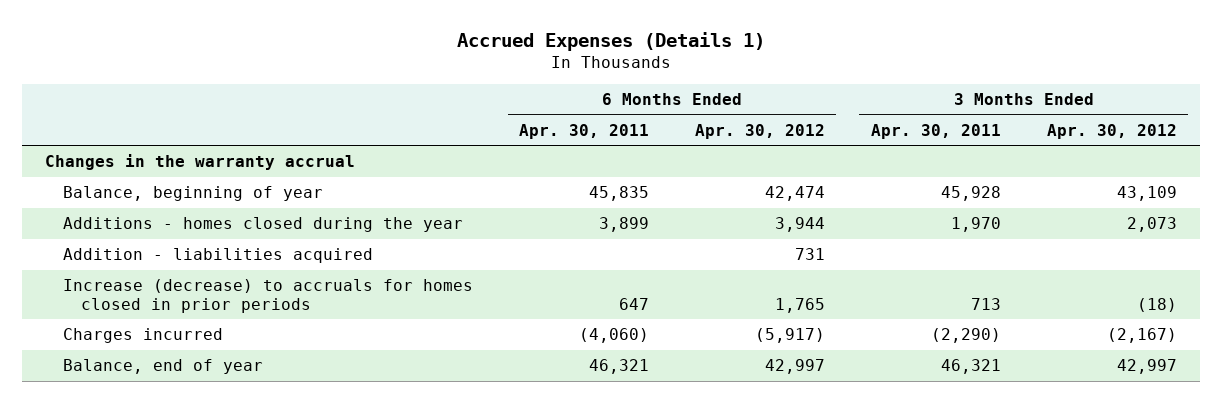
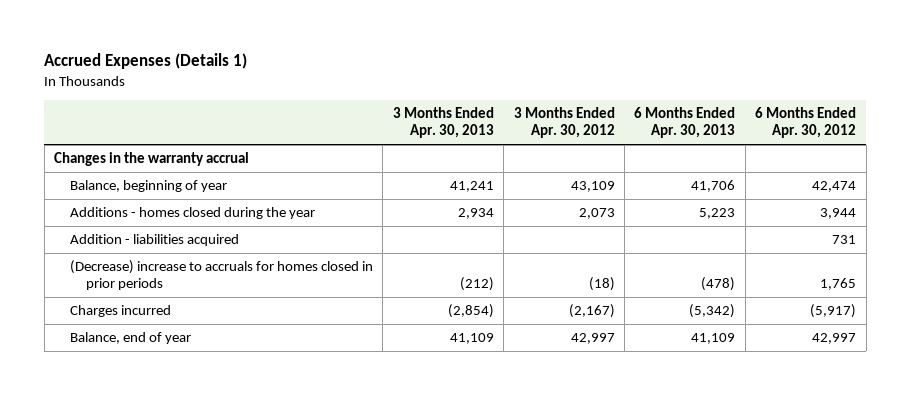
- | 6 Months Ended Apr. 30, 2011 | 6 Months Ended Apr. 30, 2012 | 3 Months Ended Apr. 30, 2011 | 3 Months Ended Apr. 30, 2012
+ | 3 Months Ended Apr. 30, 2013 | 3 Months Ended Apr. 30, 2012 | 6 Months Ended Apr. 30, 2013 | 6 Months Ended Apr. 30, 2012
- Increase (decrease) to accruals for homes closed in prior periods | 647 | 1,765 | 713 | (18)
+ (Decrease) increase to accruals for homes closed in prior periods | (212) | (18) | (478) | 1,765

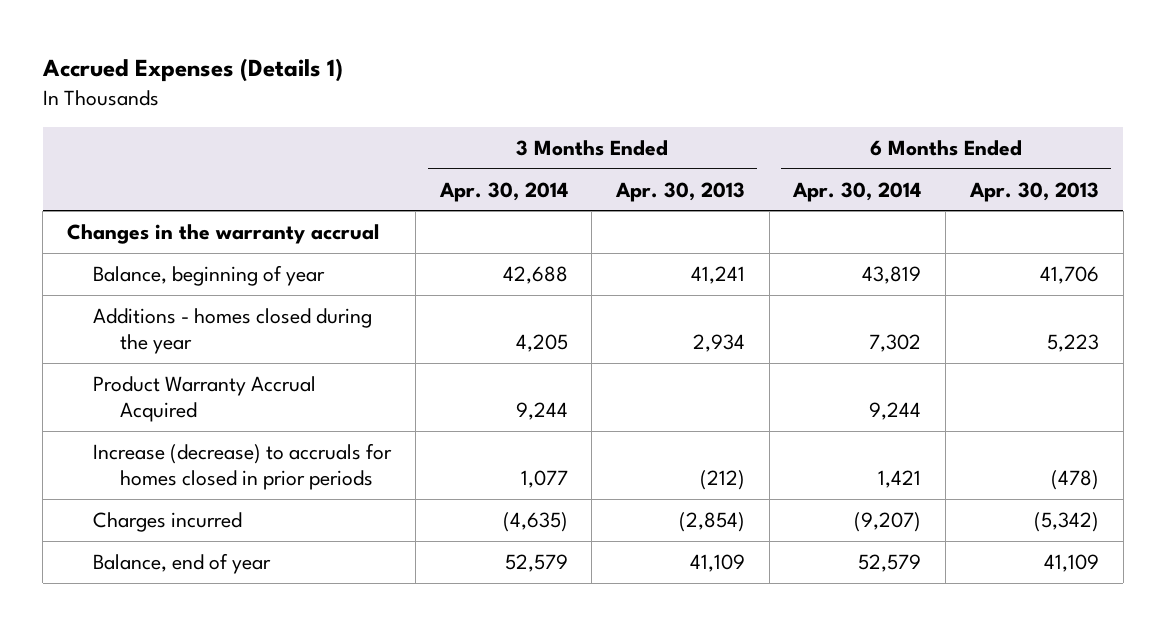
- | 3 Months Ended Apr. 30, 2013 | 3 Months Ended Apr. 30, 2012 | 6 Months Ended Apr. 30, 2013 | 6 Months Ended Apr. 30, 2012
+ | 3 Months Ended Apr. 30, 2014 | 3 Months Ended Apr. 30, 2013 | 6 Months Ended Apr. 30, 2014 | 6 Months Ended Apr. 30, 2013
- Addition - liabilities acquired | | | | 731
- (Decrease) increase to accruals for homes closed in prior periods | (212) | (18) | (478) | 1,765
+ Product Warranty Accrual Acquired | 9,244 | | 9,244 |
+ Increase (decrease) to accruals for homes closed in prior periods | 1,077 | (212) | 1,421 | (478)

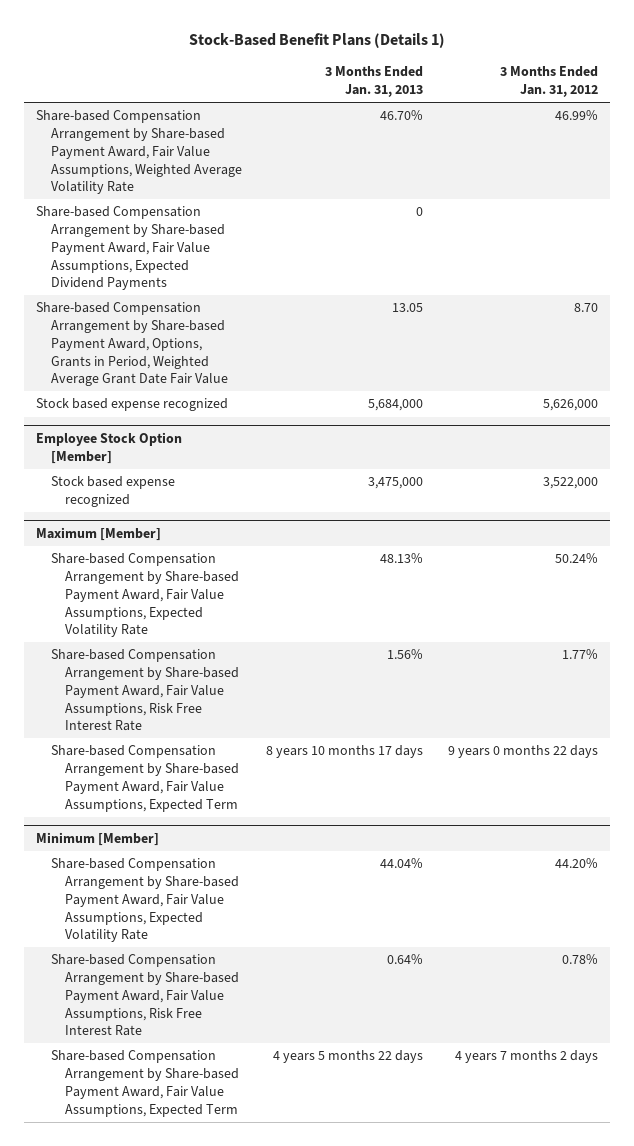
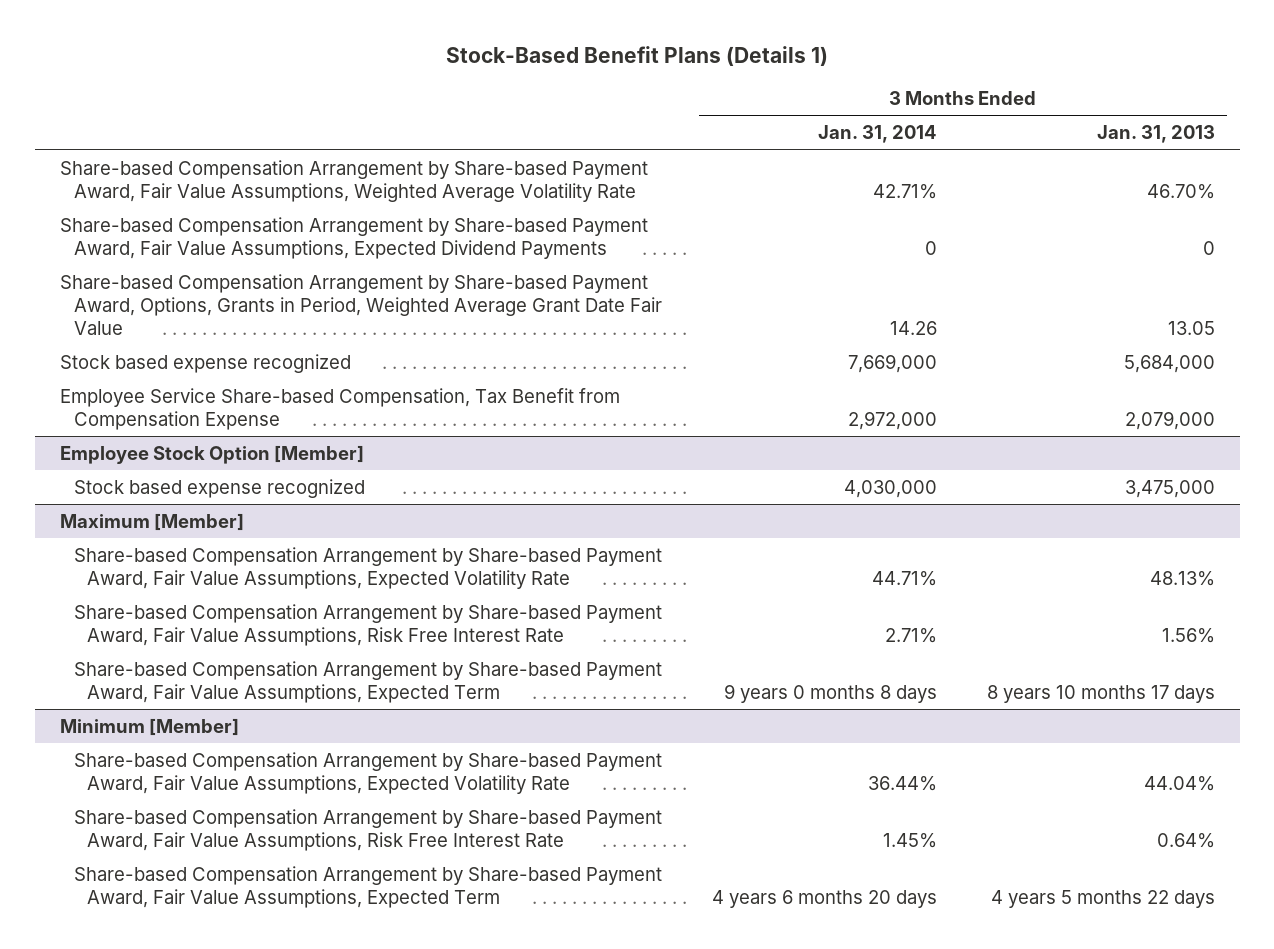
- | 3 Months Ended Jan. 31, 2013 | 3 Months Ended Jan. 31, 2012
+ | 3 Months Ended Jan. 31, 2014 | 3 Months Ended Jan. 31, 2013
+ Employee Service Share-based Compensation, Tax Benefit from Compensation Expense | 2,972,000 | 2,079,000

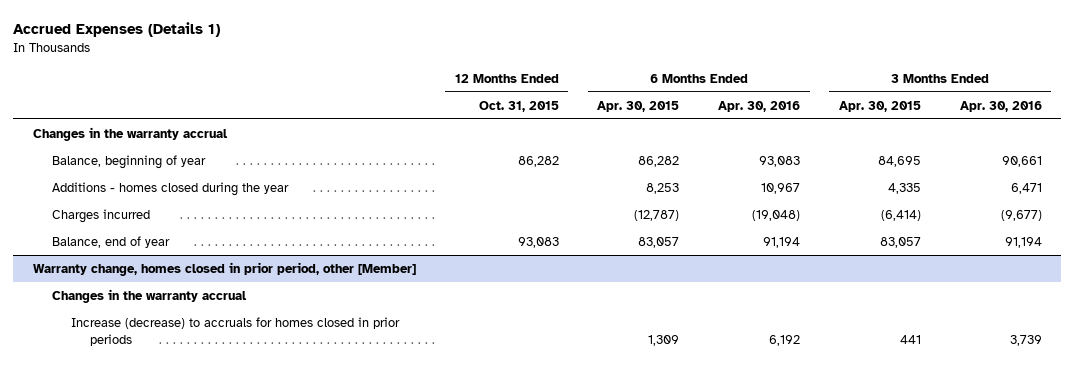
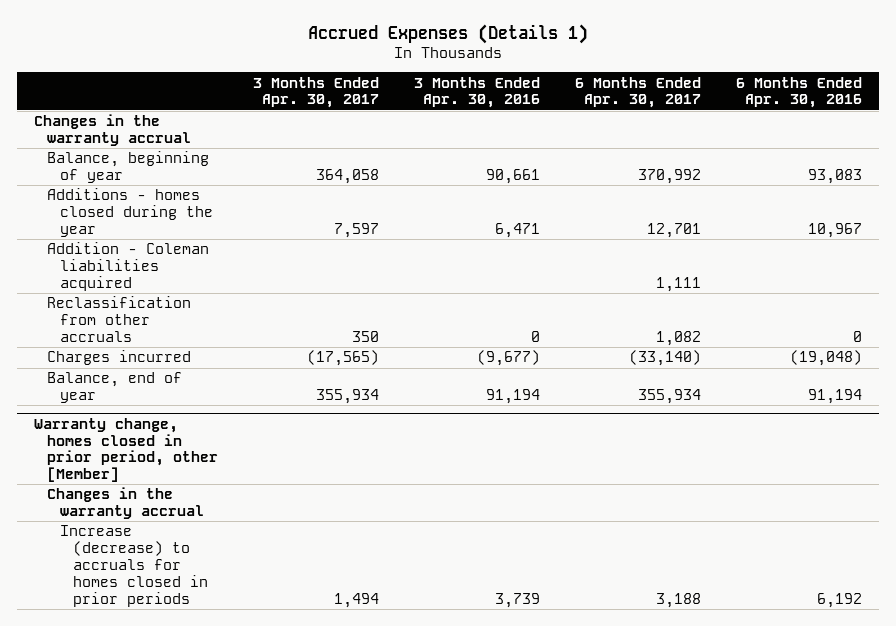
- | 12 Months Ended Oct. 31, 2015 | 6 Months Ended Apr. 30, 2015 | 6 Months Ended Apr. 30, 2016 | 3 Months Ended Apr. 30, 2015 | 3 Months Ended Apr. 30, 2016
+ | 3 Months Ended Apr. 30, 2017 | 3 Months Ended Apr. 30, 2016 | 6 Months Ended Apr. 30, 2017 | 6 Months Ended Apr. 30, 2016
+ Addition - Coleman liabilities acquired | | | 1,111 |
+ Reclassification from other accruals | 350 | 0 | 1,082 | 0

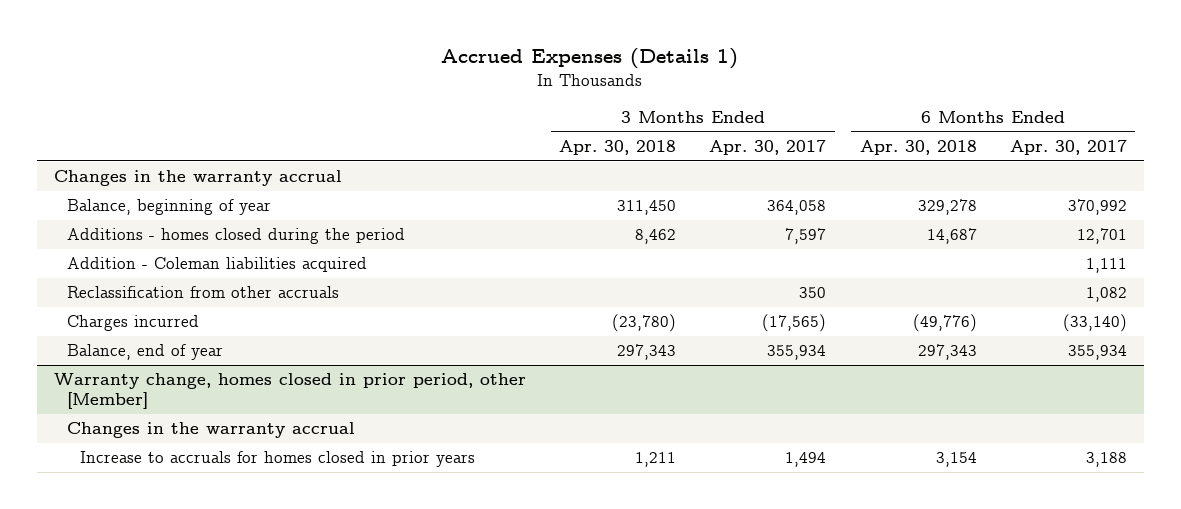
- | 3 Months Ended Apr. 30, 2017 | 3 Months Ended Apr. 30, 2016 | 6 Months Ended Apr. 30, 2017 | 6 Months Ended Apr. 30, 2016
+ | 3 Months Ended Apr. 30, 2018 | 3 Months Ended Apr. 30, 2017 | 6 Months Ended Apr. 30, 2018 | 6 Months Ended Apr. 30, 2017
- Additions - homes closed during the year | 7,597 | 6,471 | 12,701 | 10,967
+ Additions - homes closed during the period | 8,462 | 7,597 | 14,687 | 12,701
@ Warranty change, homes closed in prior period, other [Member]
- Increase (decrease) to accruals for homes closed in prior periods | 1,494 | 3,739 | 3,188 | 6,192
+ Increase to accruals for homes closed in prior years | 1,211 | 1,494 | 3,154 | 3,188

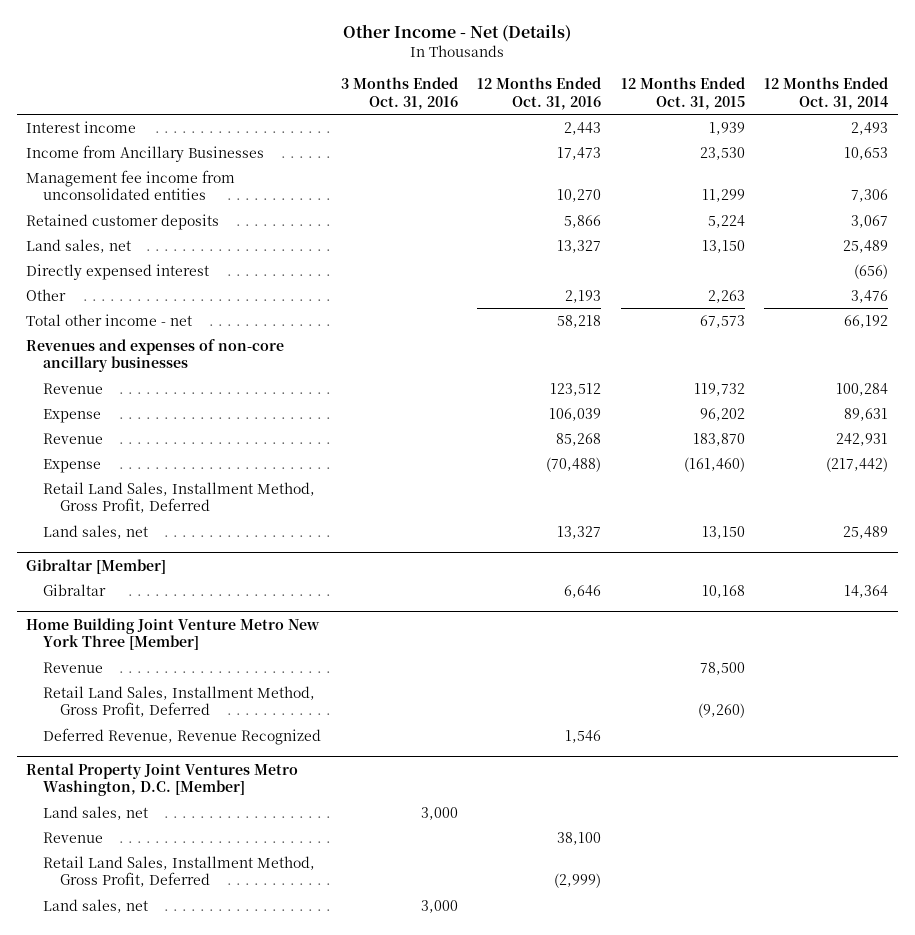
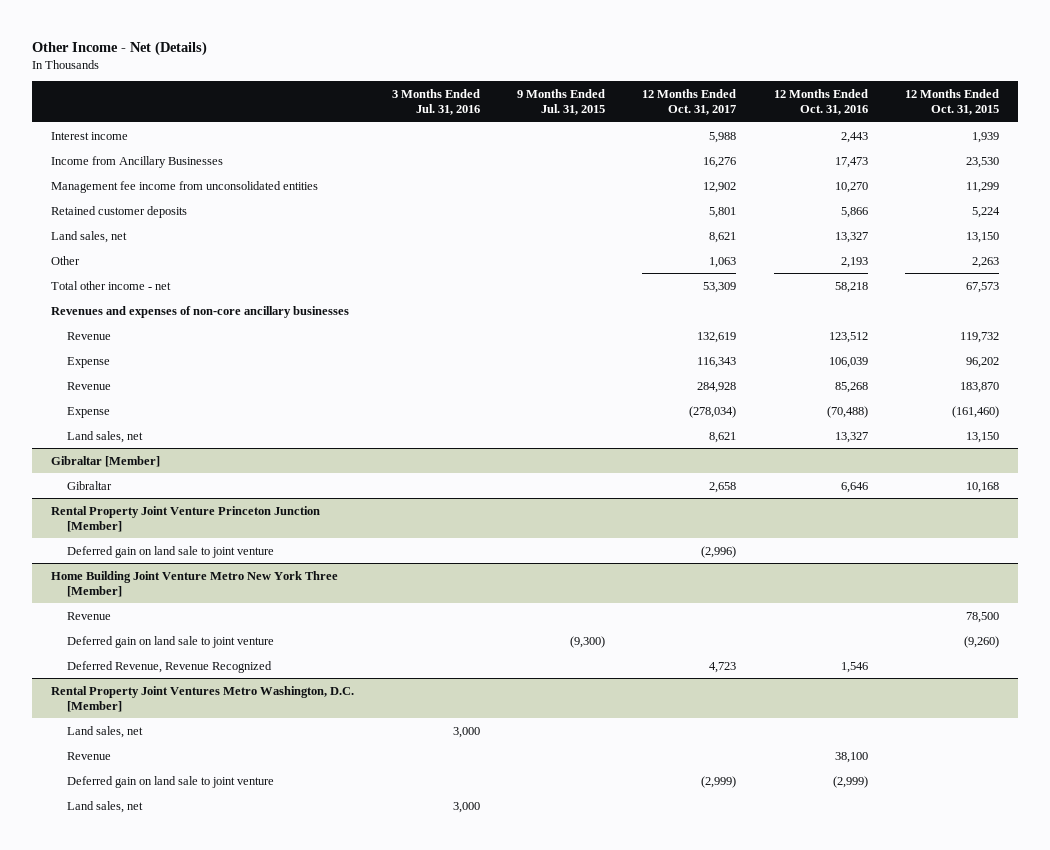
- | 3 Months Ended Oct. 31, 2016 | 12 Months Ended Oct. 31, 2016 | 12 Months Ended Oct. 31, 2015 | 12 Months Ended Oct. 31, 2014
+ | 3 Months Ended Jul. 31, 2016 | 9 Months Ended Jul. 31, 2015 | 12 Months Ended Oct. 31, 2017 | 12 Months Ended Oct. 31, 2016 | 12 Months Ended Oct. 31, 2015
- Directly expensed interest | | | | (656)
- Retail Land Sales, Installment Method, Gross Profit, Deferred
+ Rental Property Joint Venture Princeton Junction [Member]
+ Deferred gain on land sale to joint venture | | | (2,996) | |
@ Home Building Joint Venture Metro New York Three [Member]
- Retail Land Sales, Installment Method, Gross Profit, Deferred | | | (9,260) |
+ Deferred gain on land sale to joint venture | | (9,300) | | | (9,260)
@ Rental Property Joint Ventures Metro Washington, D.C. [Member]
- Retail Land Sales, Installment Method, Gross Profit, Deferred | | (2,999) | |
+ Deferred gain on land sale to joint venture | | | (2,999) | (2,999) |

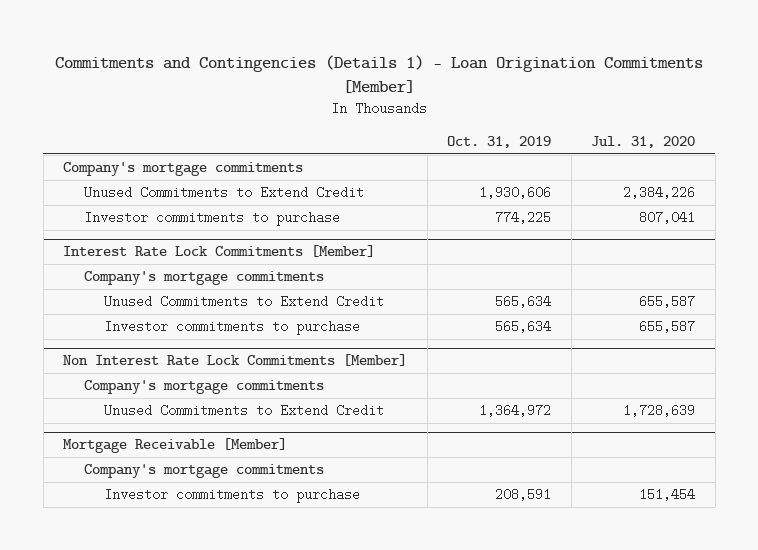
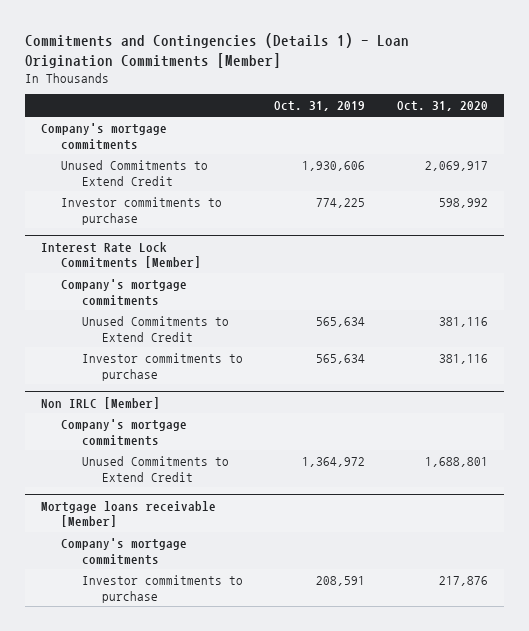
- | Oct. 31, 2019 | Jul. 31, 2020
+ | Oct. 31, 2019 | Oct. 31, 2020
- Non Interest Rate Lock Commitments [Member]
+ Non IRLC [Member]
- Mortgage Receivable [Member]
+ Mortgage loans receivable [Member]

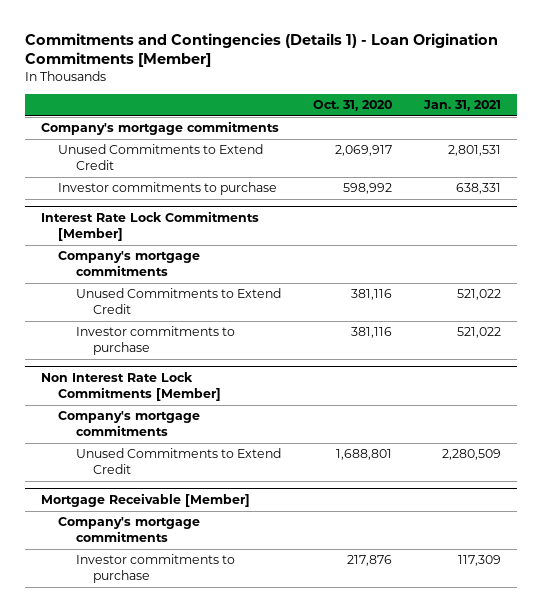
- | Oct. 31, 2019 | Oct. 31, 2020
+ | Oct. 31, 2020 | Jan. 31, 2021
- Non IRLC [Member]
+ Non Interest Rate Lock Commitments [Member]
- Mortgage loans receivable [Member]
+ Mortgage Receivable [Member]

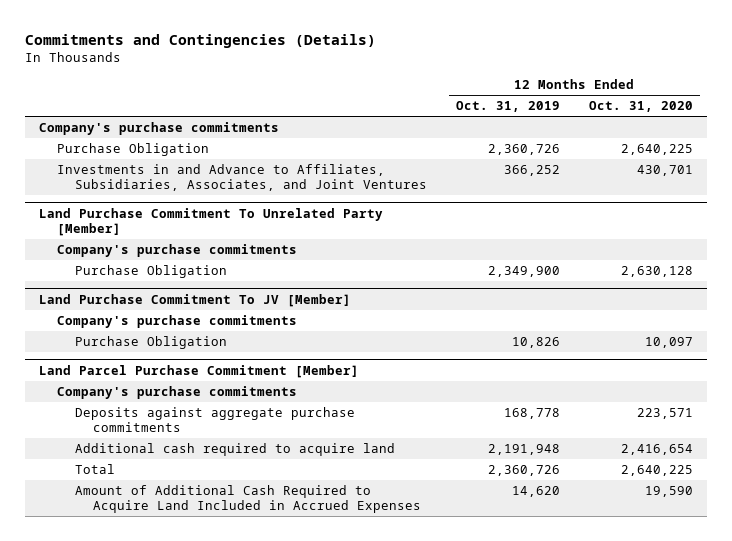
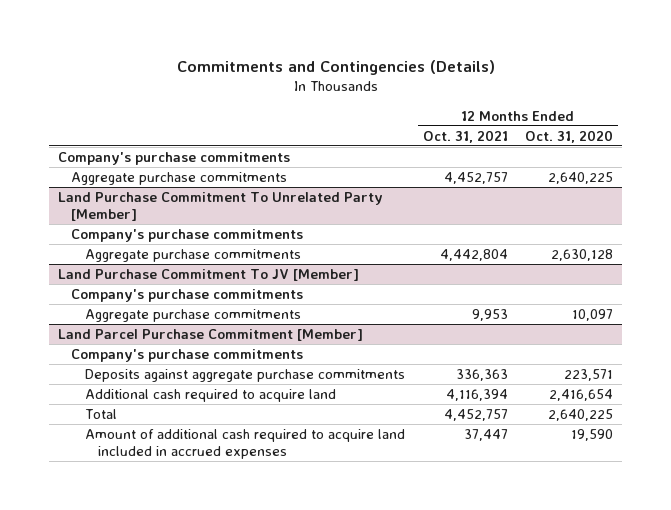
- | 12 Months Ended Oct. 31, 2019 | 12 Months Ended Oct. 31, 2020
+ | 12 Months Ended Oct. 31, 2021 | 12 Months Ended Oct. 31, 2020
- Purchase Obligation | 2,360,726 | 2,640,225
- Investments in and Advance to Affiliates, Subsidiaries, Associates, and Joint Ventures | 366,252 | 430,701
+ Aggregate purchase commitments | 4,452,757 | 2,640,225
@ Land Purchase Commitment To Unrelated Party [Member]
- Purchase Obligation | 2,349,900 | 2,630,128
+ Aggregate purchase commitments | 4,442,804 | 2,630,128
@ Land Purchase Commitment To JV [Member]
- Purchase Obligation | 10,826 | 10,097
+ Aggregate purchase commitments | 9,953 | 10,097
@ Land Parcel Purchase Commitment [Member]
- Amount of Additional Cash Required to Acquire Land Included in Accrued Expenses | 14,620 | 19,590
+ Amount of additional cash required to acquire land included in accrued expenses | 37,447 | 19,590

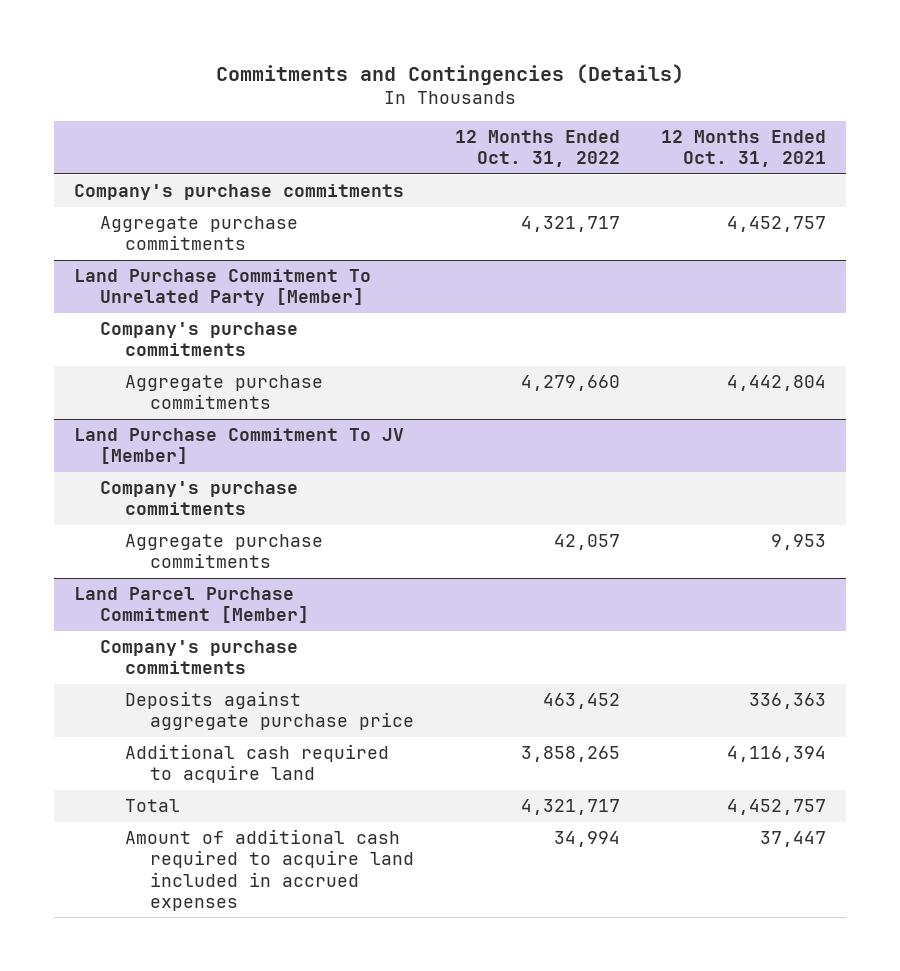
- | 12 Months Ended Oct. 31, 2021 | 12 Months Ended Oct. 31, 2020
+ | 12 Months Ended Oct. 31, 2022 | 12 Months Ended Oct. 31, 2021
@ Land Parcel Purchase Commitment [Member]
- Deposits against aggregate purchase commitments | 336,363 | 223,571
+ Deposits against aggregate purchase price | 463,452 | 336,363

